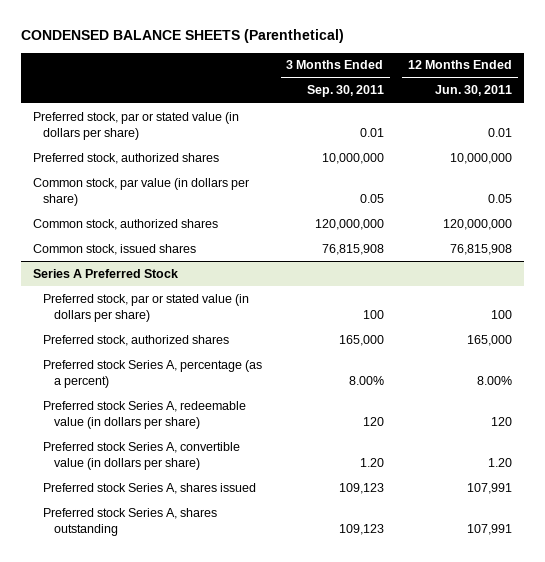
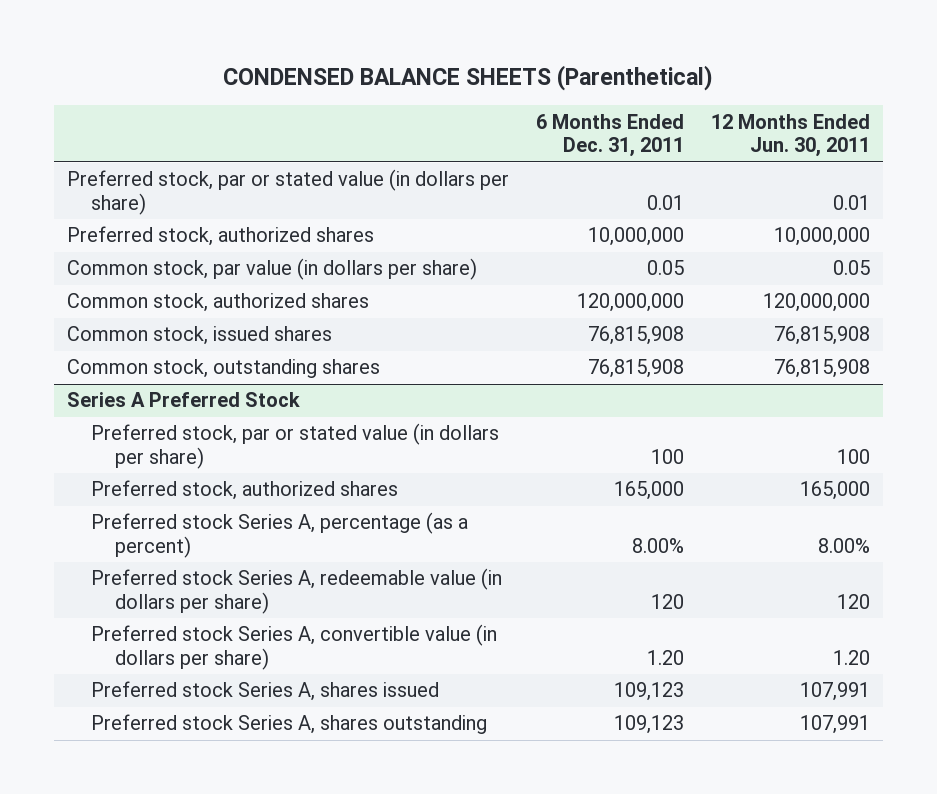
- | 3 Months Ended Sep. 30, 2011 | 12 Months Ended Jun. 30, 2011
+ | 6 Months Ended Dec. 31, 2011 | 12 Months Ended Jun. 30, 2011
+ Common stock, outstanding shares | 76,815,908 | 76,815,908

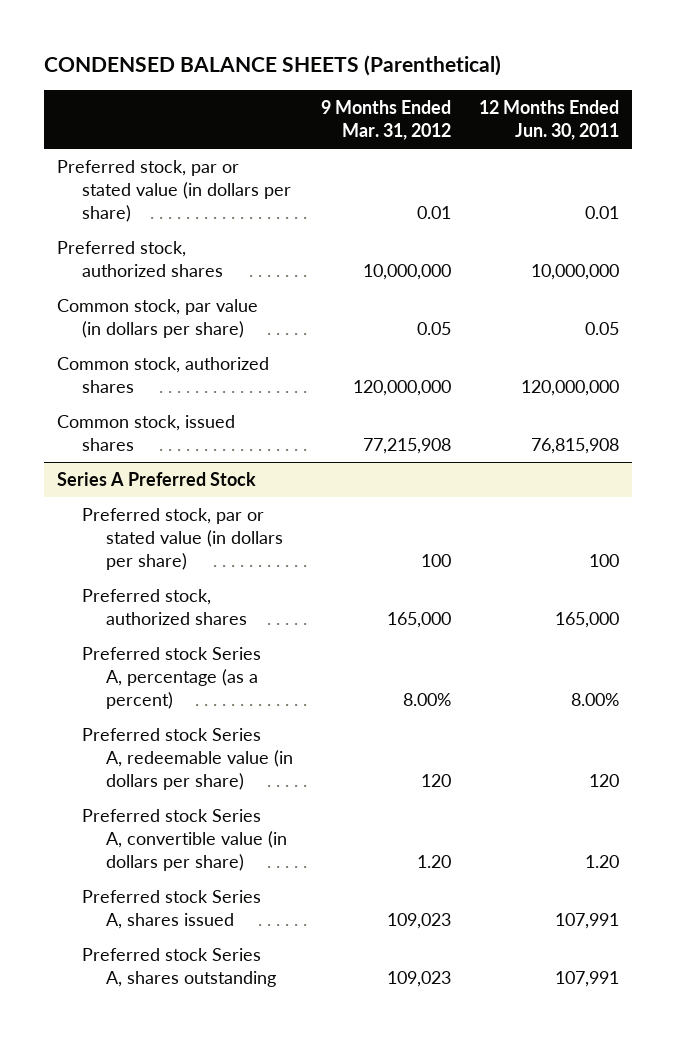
- | 6 Months Ended Dec. 31, 2011 | 12 Months Ended Jun. 30, 2011
+ | 9 Months Ended Mar. 31, 2012 | 12 Months Ended Jun. 30, 2011
- Common stock, outstanding shares | 76,815,908 | 76,815,908

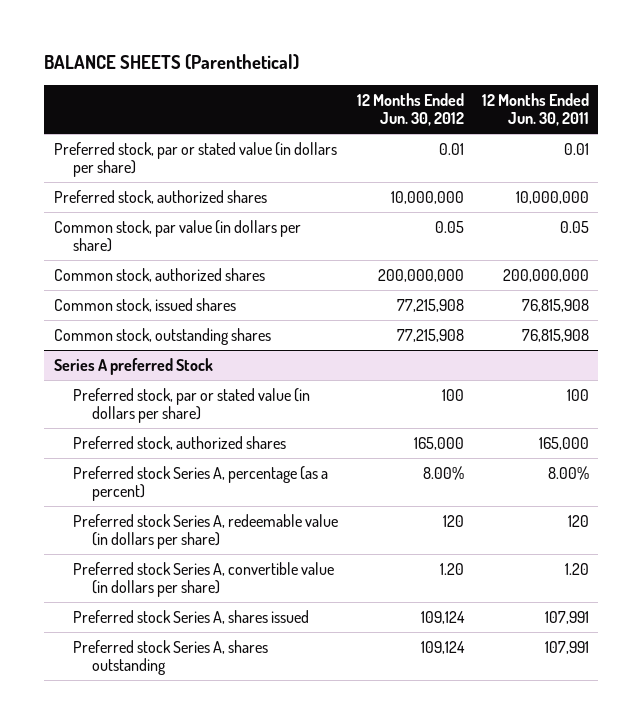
- CONDENSED BALANCE SHEETS (Parenthetical)
+ BALANCE SHEETS (Parenthetical)
- | 9 Months Ended Mar. 31, 2012 | 12 Months Ended Jun. 30, 2011
+ | 12 Months Ended Jun. 30, 2012 | 12 Months Ended Jun. 30, 2011
- Common stock, authorized shares | 120,000,000 | 120,000,000
+ Common stock, authorized shares | 200,000,000 | 200,000,000
- Series A Preferred Stock
+ Common stock, outstanding shares | 77,215,908 | 76,815,908
+ Series A preferred Stock

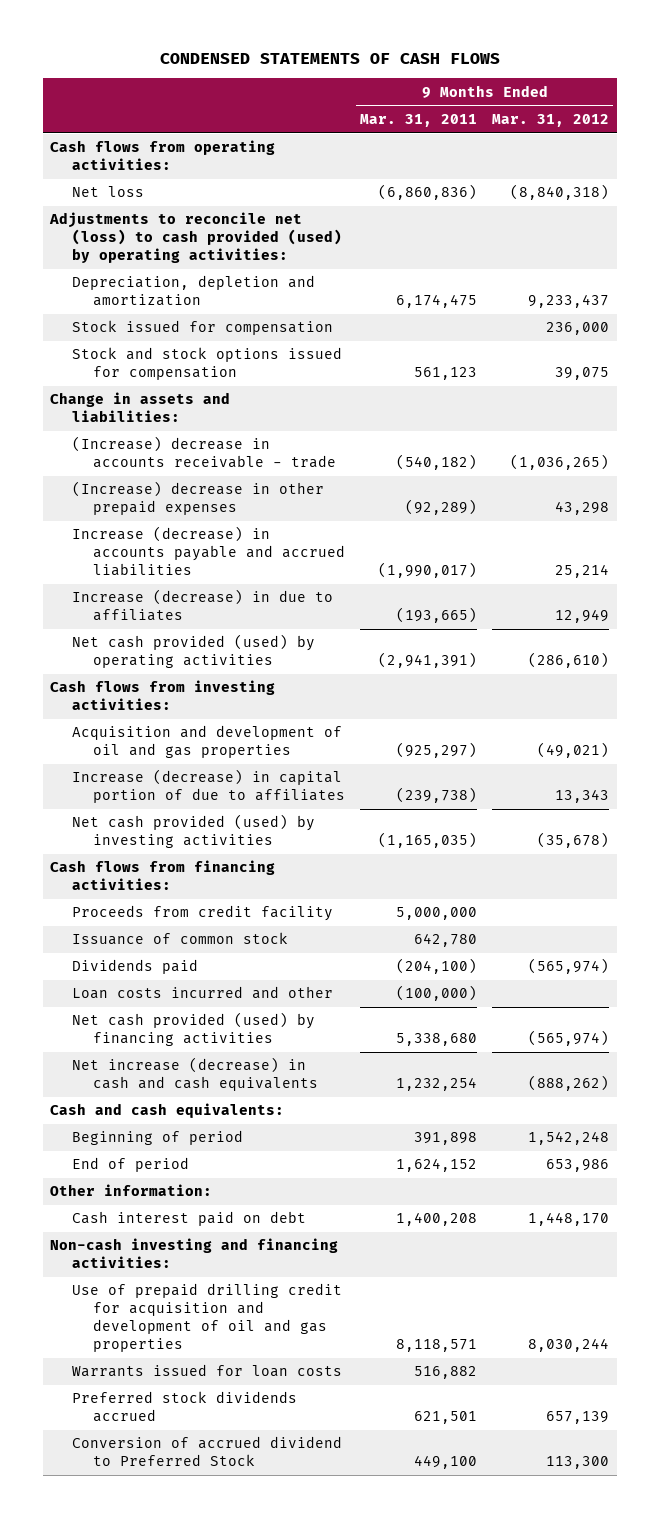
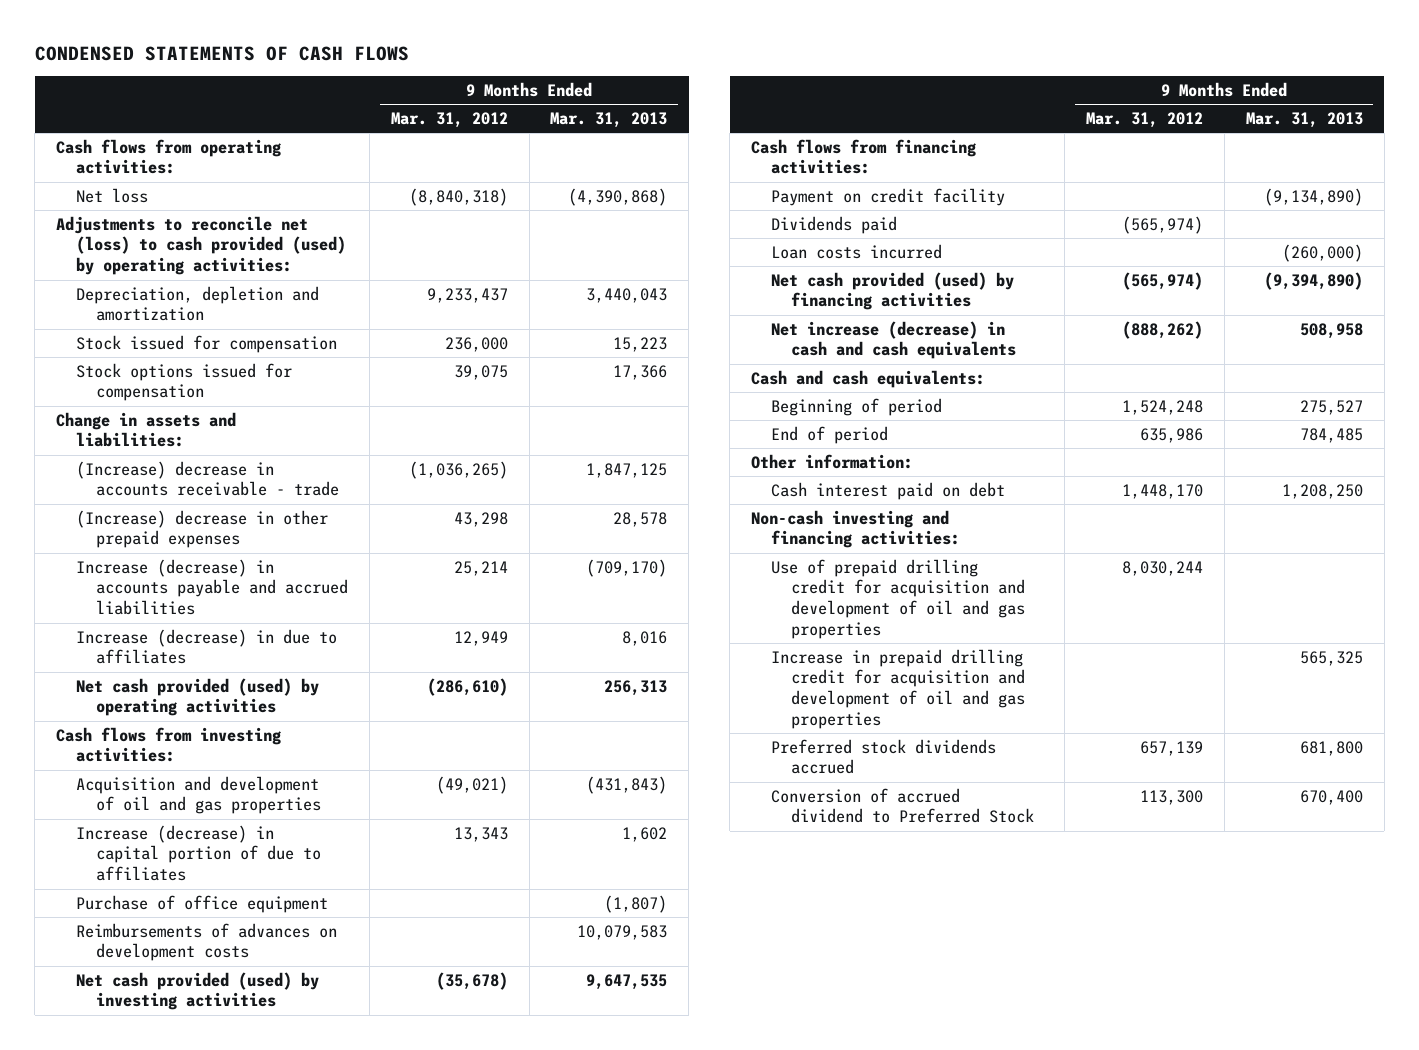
- | 9 Months Ended Mar. 31, 2011 | 9 Months Ended Mar. 31, 2012
+ | 9 Months Ended Mar. 31, 2012 | 9 Months Ended Mar. 31, 2013
- Stock and stock options issued for compensation | 561,123 | 39,075
+ Stock options issued for compensation | 39,075 | 17,366
+ Purchase of office equipment | | (1,807)
+ Reimbursements of advances on development costs | | 10,079,583
- Proceeds from credit facility | 5,000,000 |
- Issuance of common stock | 642,780 |
+ Payment on credit facility | | (9,134,890)
- Loan costs incurred and other | (100,000) |
+ Loan costs incurred | | (260,000)
- Beginning of period | 391,898 | 1,542,248
- End of period | 1,624,152 | 653,986
+ Beginning of period | 1,524,248 | 275,527
+ End of period | 635,986 | 784,485
- Warrants issued for loan costs | 516,882 |
+ Increase in prepaid drilling credit for acquisition and development of oil and gas properties | | 565,325

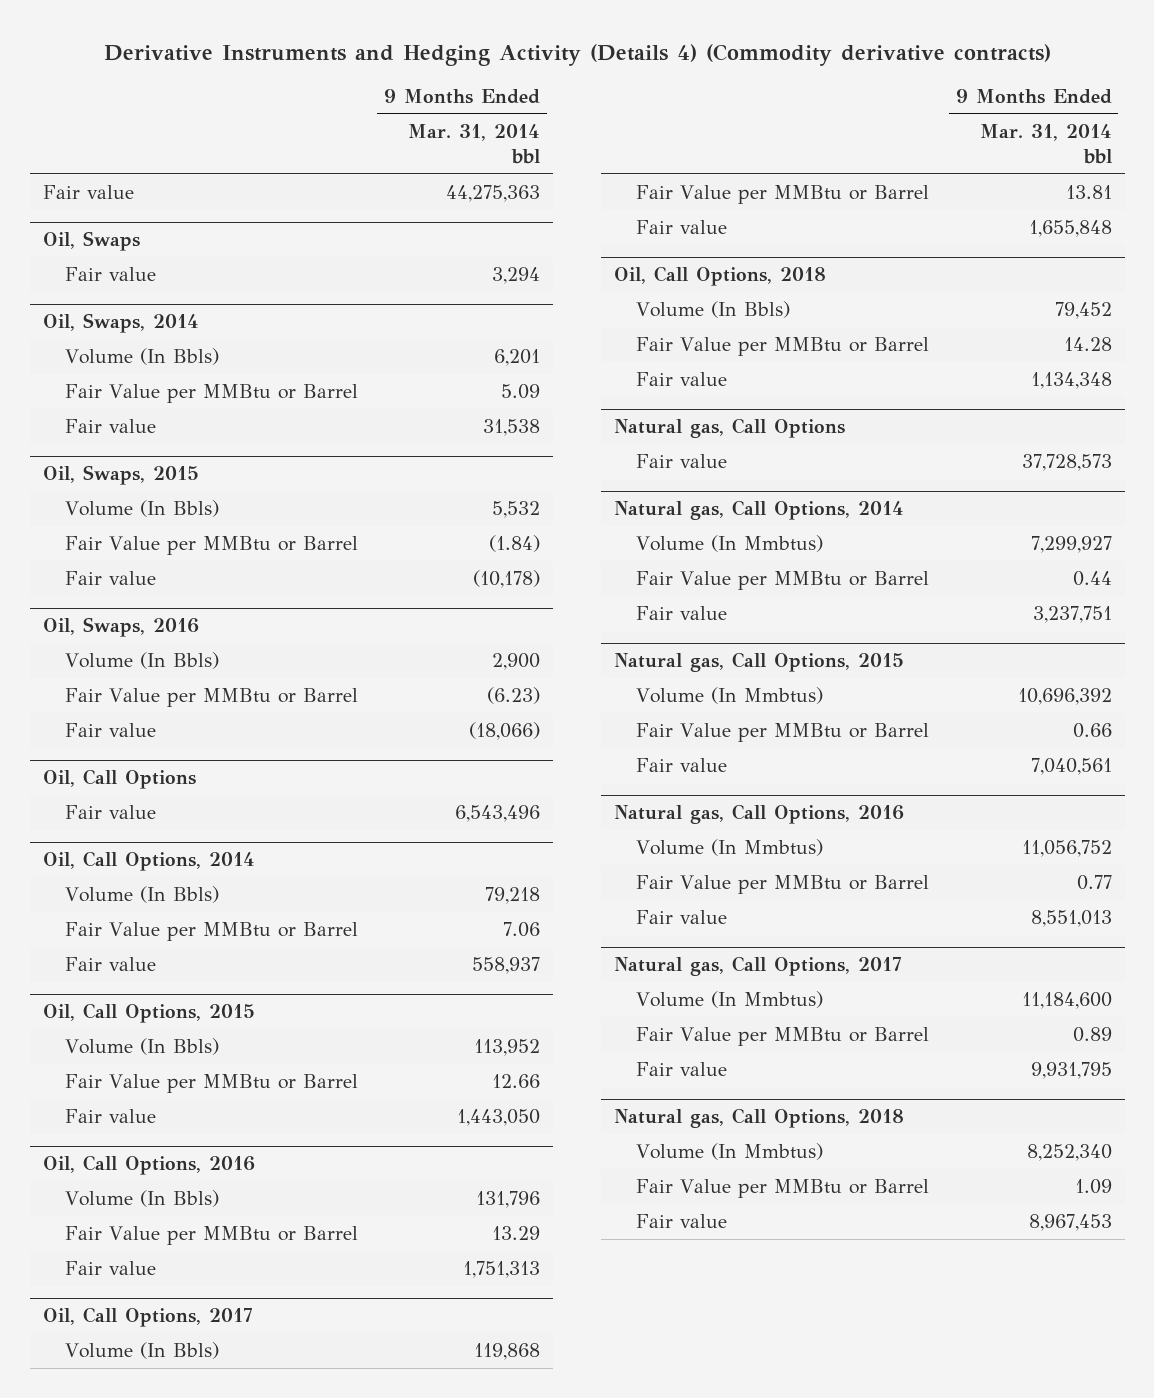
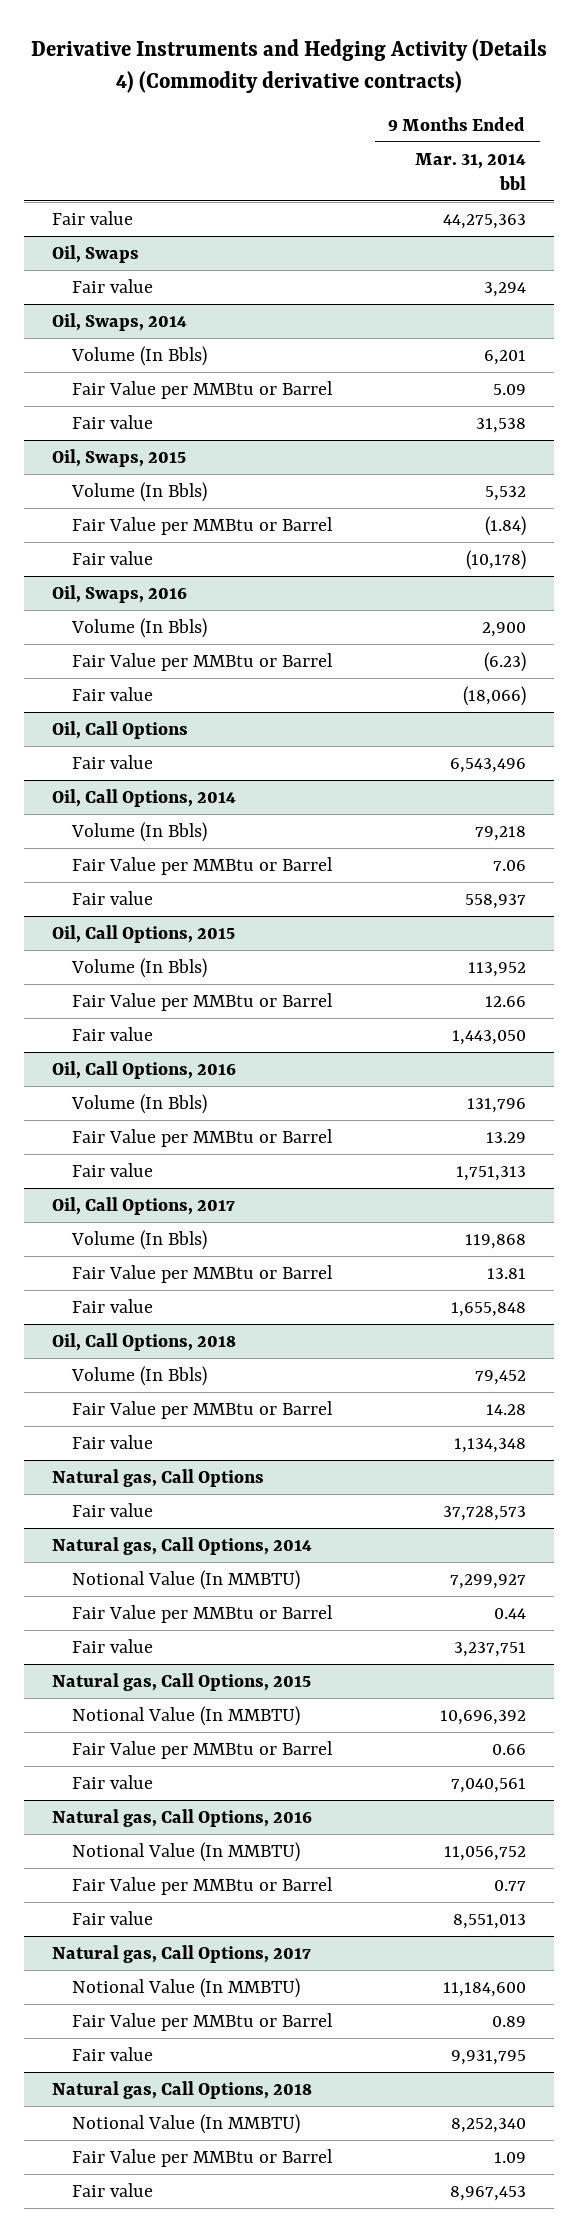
@ Natural gas, Call Options, 2014
- Volume (In Mmbtus) | 7,299,927
+ Notional Value (In MMBTU) | 7,299,927
@ Natural gas, Call Options, 2015
- Volume (In Mmbtus) | 10,696,392
+ Notional Value (In MMBTU) | 10,696,392
@ Natural gas, Call Options, 2016
- Volume (In Mmbtus) | 11,056,752
+ Notional Value (In MMBTU) | 11,056,752
@ Natural gas, Call Options, 2017
- Volume (In Mmbtus) | 11,184,600
+ Notional Value (In MMBTU) | 11,184,600
@ Natural gas, Call Options, 2018
- Volume (In Mmbtus) | 8,252,340
+ Notional Value (In MMBTU) | 8,252,340

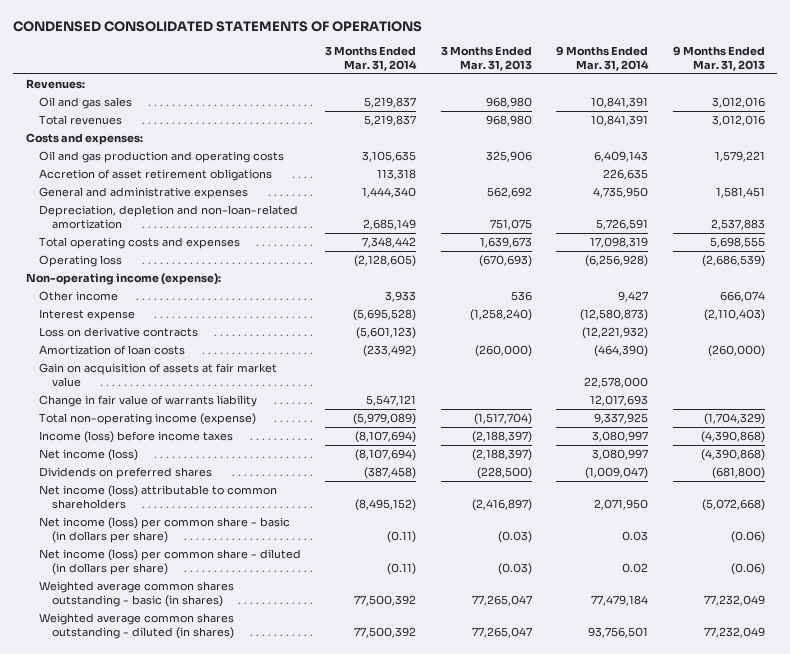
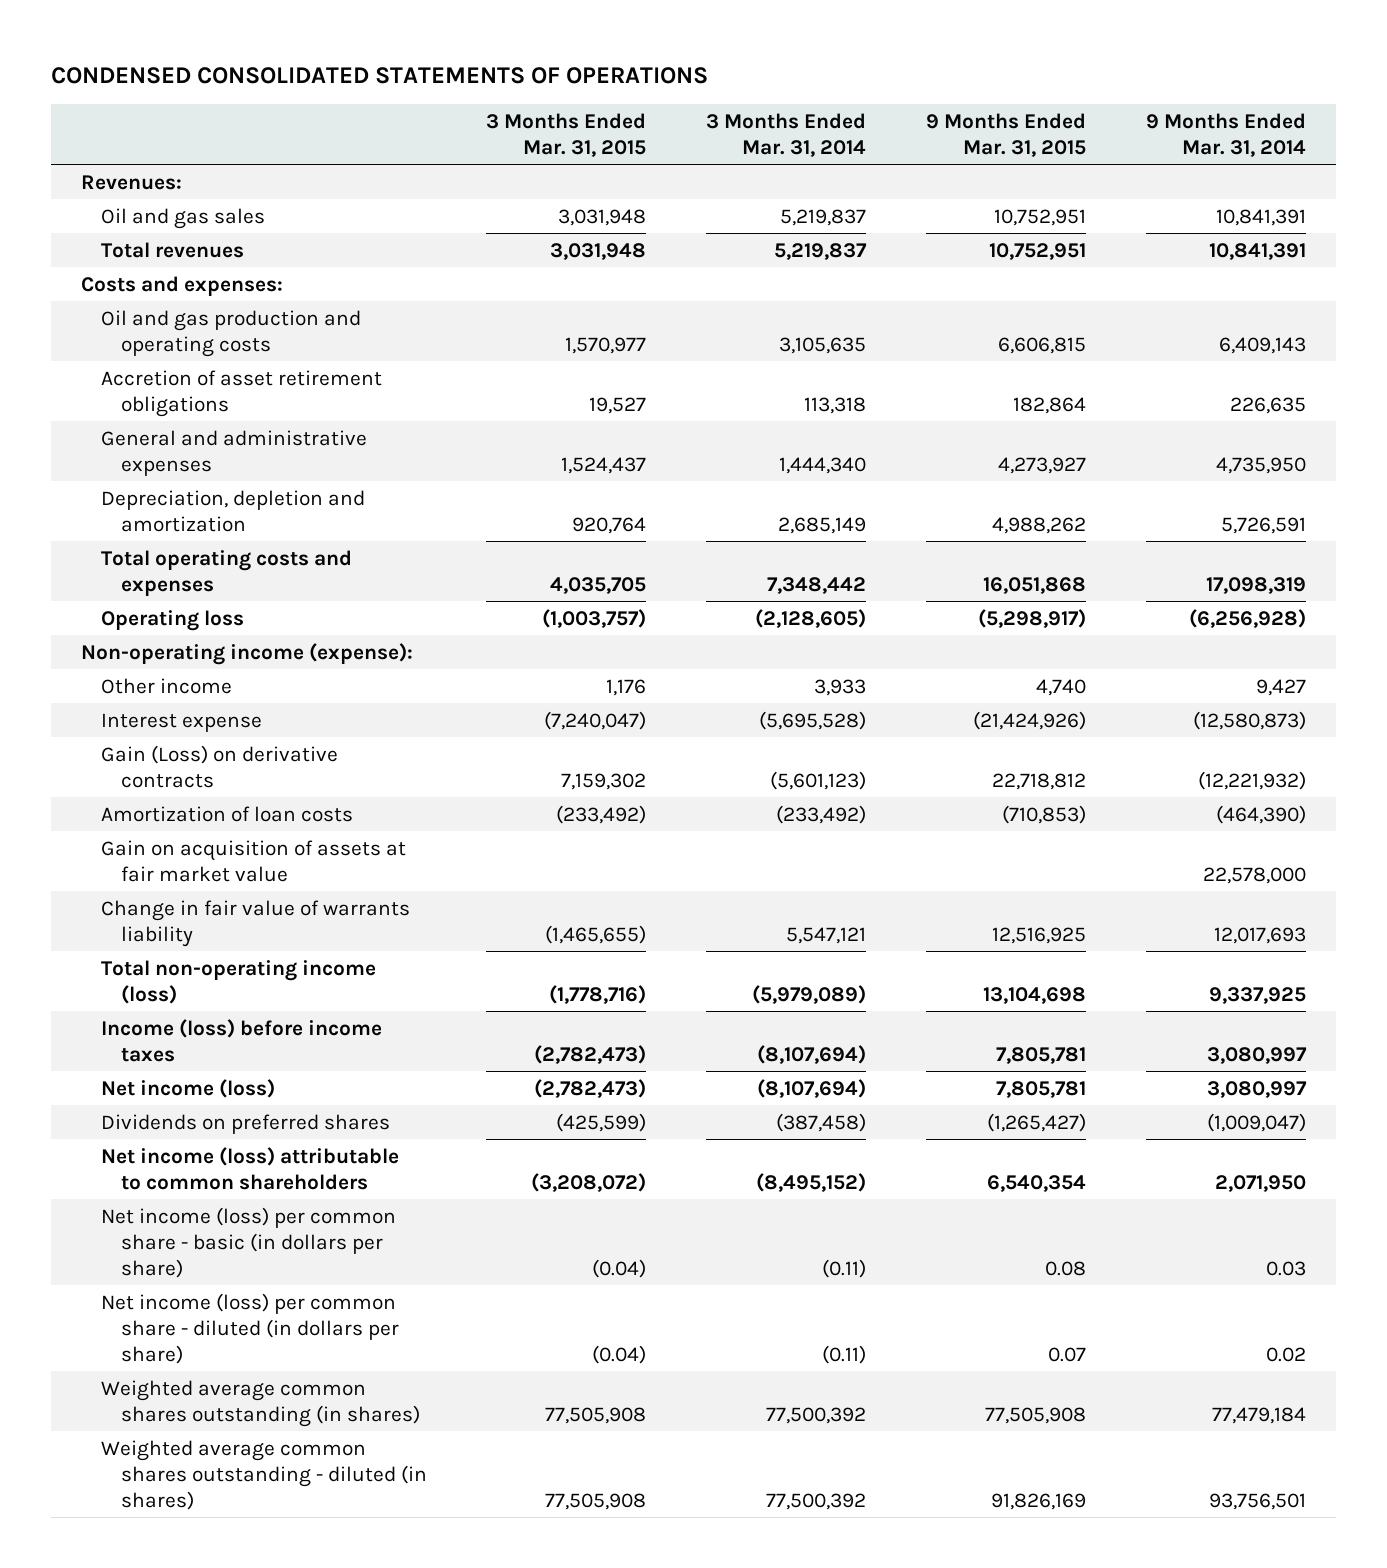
- | 3 Months Ended Mar. 31, 2014 | 3 Months Ended Mar. 31, 2013 | 9 Months Ended Mar. 31, 2014 | 9 Months Ended Mar. 31, 2013
+ | 3 Months Ended Mar. 31, 2015 | 3 Months Ended Mar. 31, 2014 | 9 Months Ended Mar. 31, 2015 | 9 Months Ended Mar. 31, 2014
- Depreciation, depletion and non-loan-related amortization | 2,685,149 | 751,075 | 5,726,591 | 2,537,883
+ Depreciation, depletion and amortization | 920,764 | 2,685,149 | 4,988,262 | 5,726,591
- Loss on derivative contracts | (5,601,123) | | (12,221,932) |
+ Gain (Loss) on derivative contracts | 7,159,302 | (5,601,123) | 22,718,812 | (12,221,932)
- Total non-operating income (expense) | (5,979,089) | (1,517,704) | 9,337,925 | (1,704,329)
+ Total non-operating income (loss) | (1,778,716) | (5,979,089) | 13,104,698 | 9,337,925
- Weighted average common shares outstanding - basic (in shares) | 77,500,392 | 77,265,047 | 77,479,184 | 77,232,049
+ Weighted average common shares outstanding (in shares) | 77,505,908 | 77,500,392 | 77,505,908 | 77,479,184

